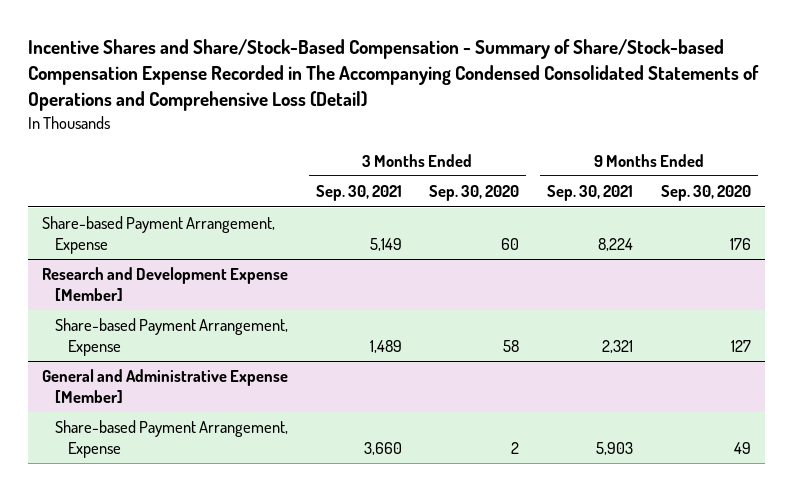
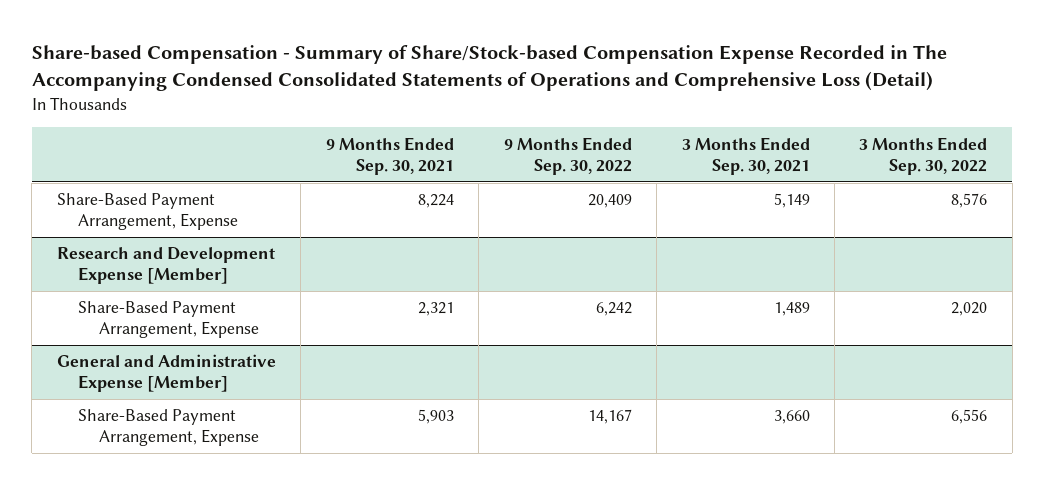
- Incentive Shares and Share/Stock-Based Compensation - Summary of Share/Stock-based Compensation Expense Recorded in The Accompanying Condensed Consolidated Statements of Operations and Comprehensive Loss (Detail)
+ Share-based Compensation - Summary of Share/Stock-based Compensation Expense Recorded in The Accompanying Condensed Consolidated Statements of Operations and Comprehensive Loss (Detail)
- | 3 Months Ended Sep. 30, 2021 | 3 Months Ended Sep. 30, 2020 | 9 Months Ended Sep. 30, 2021 | 9 Months Ended Sep. 30, 2020
+ | 9 Months Ended Sep. 30, 2021 | 9 Months Ended Sep. 30, 2022 | 3 Months Ended Sep. 30, 2021 | 3 Months Ended Sep. 30, 2022
- Share-based Payment Arrangement, Expense | 5,149 | 60 | 8,224 | 176
+ Share-Based Payment Arrangement, Expense | 8,224 | 20,409 | 5,149 | 8,576
@ Research and Development Expense [Member]
- Share-based Payment Arrangement, Expense | 1,489 | 58 | 2,321 | 127
+ Share-Based Payment Arrangement, Expense | 2,321 | 6,242 | 1,489 | 2,020
@ General and Administrative Expense [Member]
- Share-based Payment Arrangement, Expense | 3,660 | 2 | 5,903 | 49
+ Share-Based Payment Arrangement, Expense | 5,903 | 14,167 | 3,660 | 6,556

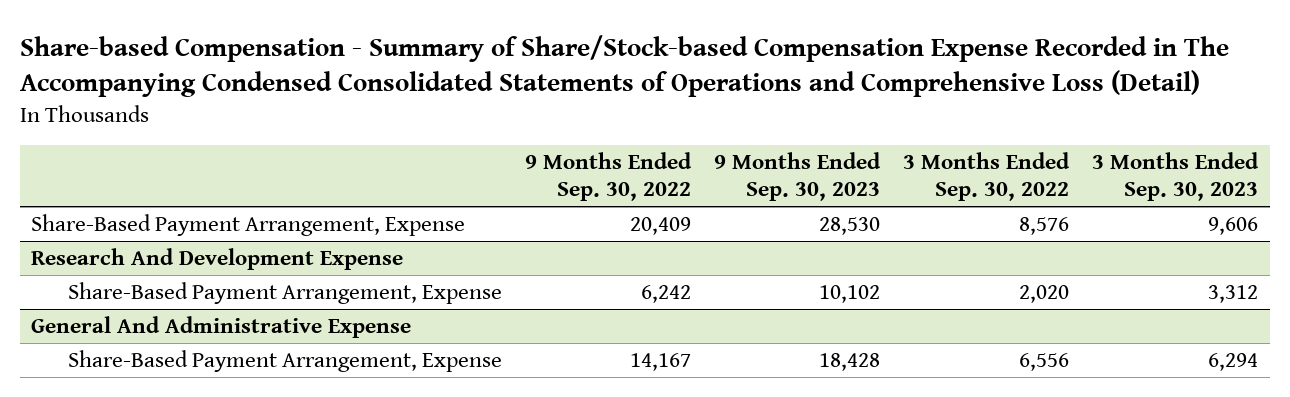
- | 9 Months Ended Sep. 30, 2021 | 9 Months Ended Sep. 30, 2022 | 3 Months Ended Sep. 30, 2021 | 3 Months Ended Sep. 30, 2022
+ | 9 Months Ended Sep. 30, 2022 | 9 Months Ended Sep. 30, 2023 | 3 Months Ended Sep. 30, 2022 | 3 Months Ended Sep. 30, 2023
- Research and Development Expense [Member]
+ Research And Development Expense
- General and Administrative Expense [Member]
+ General And Administrative Expense

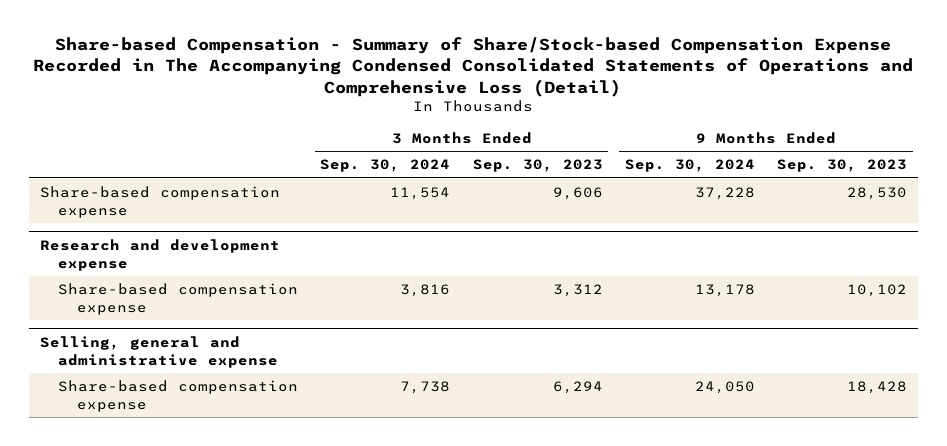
- | 9 Months Ended Sep. 30, 2022 | 9 Months Ended Sep. 30, 2023 | 3 Months Ended Sep. 30, 2022 | 3 Months Ended Sep. 30, 2023
+ | 3 Months Ended Sep. 30, 2024 | 3 Months Ended Sep. 30, 2023 | 9 Months Ended Sep. 30, 2024 | 9 Months Ended Sep. 30, 2023
- Share-Based Payment Arrangement, Expense | 20,409 | 28,530 | 8,576 | 9,606
- Research And Development Expense
- Share-Based Payment Arrangement, Expense | 6,242 | 10,102 | 2,020 | 3,312
- General And Administrative Expense
- Share-Based Payment Arrangement, Expense | 14,167 | 18,428 | 6,556 | 6,294
+ Share-based compensation expense | 11,554 | 9,606 | 37,228 | 28,530
+ Research and development expense
+ Share-based compensation expense | 3,816 | 3,312 | 13,178 | 10,102
+ Selling, general and administrative expense
+ Share-based compensation expense | 7,738 | 6,294 | 24,050 | 18,428

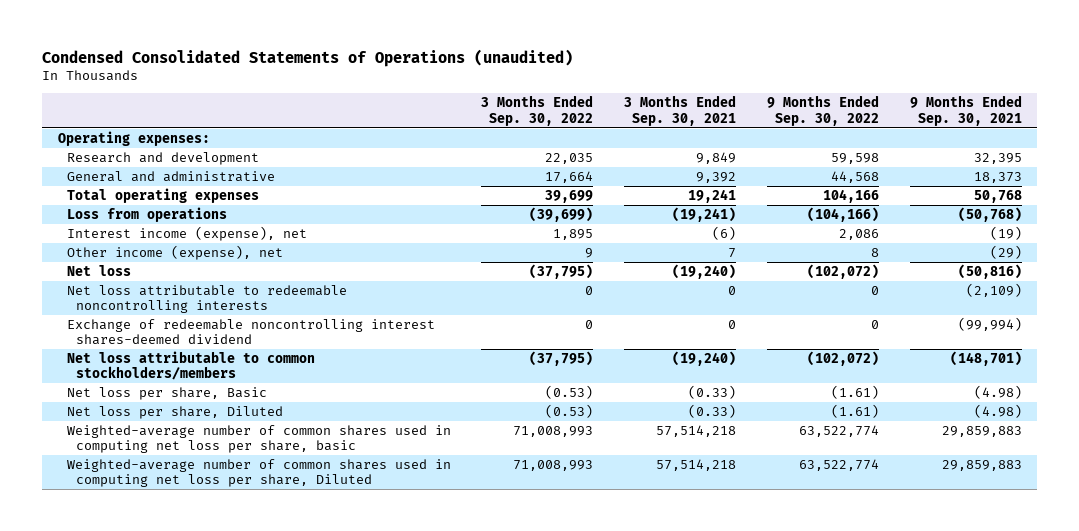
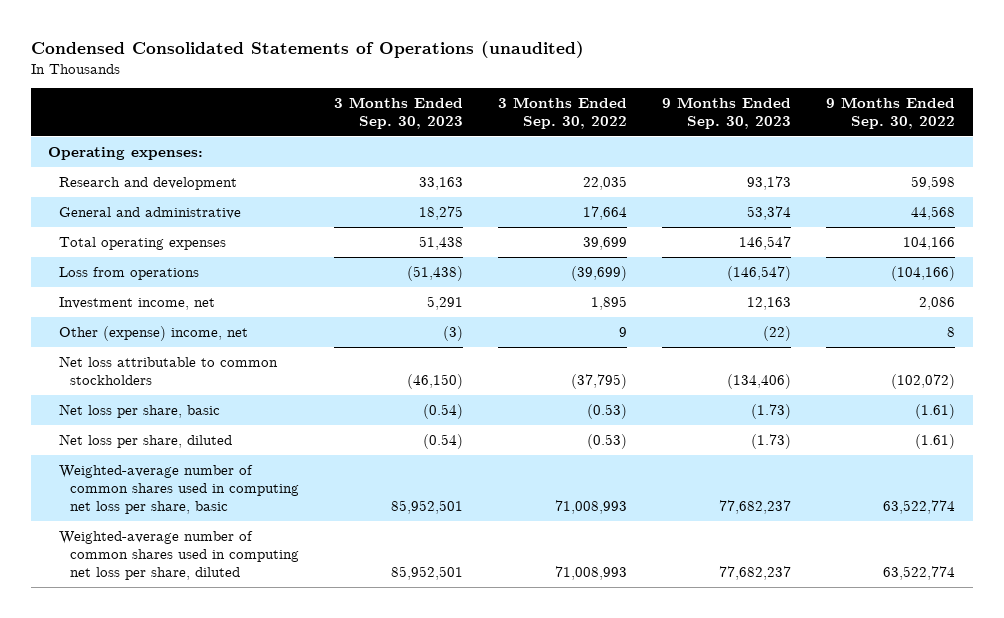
- | 3 Months Ended Sep. 30, 2022 | 3 Months Ended Sep. 30, 2021 | 9 Months Ended Sep. 30, 2022 | 9 Months Ended Sep. 30, 2021
+ | 3 Months Ended Sep. 30, 2023 | 3 Months Ended Sep. 30, 2022 | 9 Months Ended Sep. 30, 2023 | 9 Months Ended Sep. 30, 2022
- Interest income (expense), net | 1,895 | (6) | 2,086 | (19)
- Other income (expense), net | 9 | 7 | 8 | (29)
- Net loss | (37,795) | (19,240) | (102,072) | (50,816)
- Net loss attributable to redeemable noncontrolling interests | 0 | 0 | 0 | (2,109)
- Exchange of redeemable noncontrolling interest shares-deemed dividend | 0 | 0 | 0 | (99,994)
- Net loss attributable to common stockholders/members | (37,795) | (19,240) | (102,072) | (148,701)
- Net loss per share, Basic | (0.53) | (0.33) | (1.61) | (4.98)
- Net loss per share, Diluted | (0.53) | (0.33) | (1.61) | (4.98)
+ Investment income, net | 5,291 | 1,895 | 12,163 | 2,086
+ Other (expense) income, net | (3) | 9 | (22) | 8
+ Net loss attributable to common stockholders | (46,150) | (37,795) | (134,406) | (102,072)
+ Net loss per share, basic | (0.54) | (0.53) | (1.73) | (1.61)
+ Net loss per share, diluted | (0.54) | (0.53) | (1.73) | (1.61)
- Weighted-average number of common shares used in computing net loss per share, Diluted | 71,008,993 | 57,514,218 | 63,522,774 | 29,859,883
+ Weighted-average number of common shares used in computing net loss per share, diluted | 85,952,501 | 71,008,993 | 77,682,237 | 63,522,774

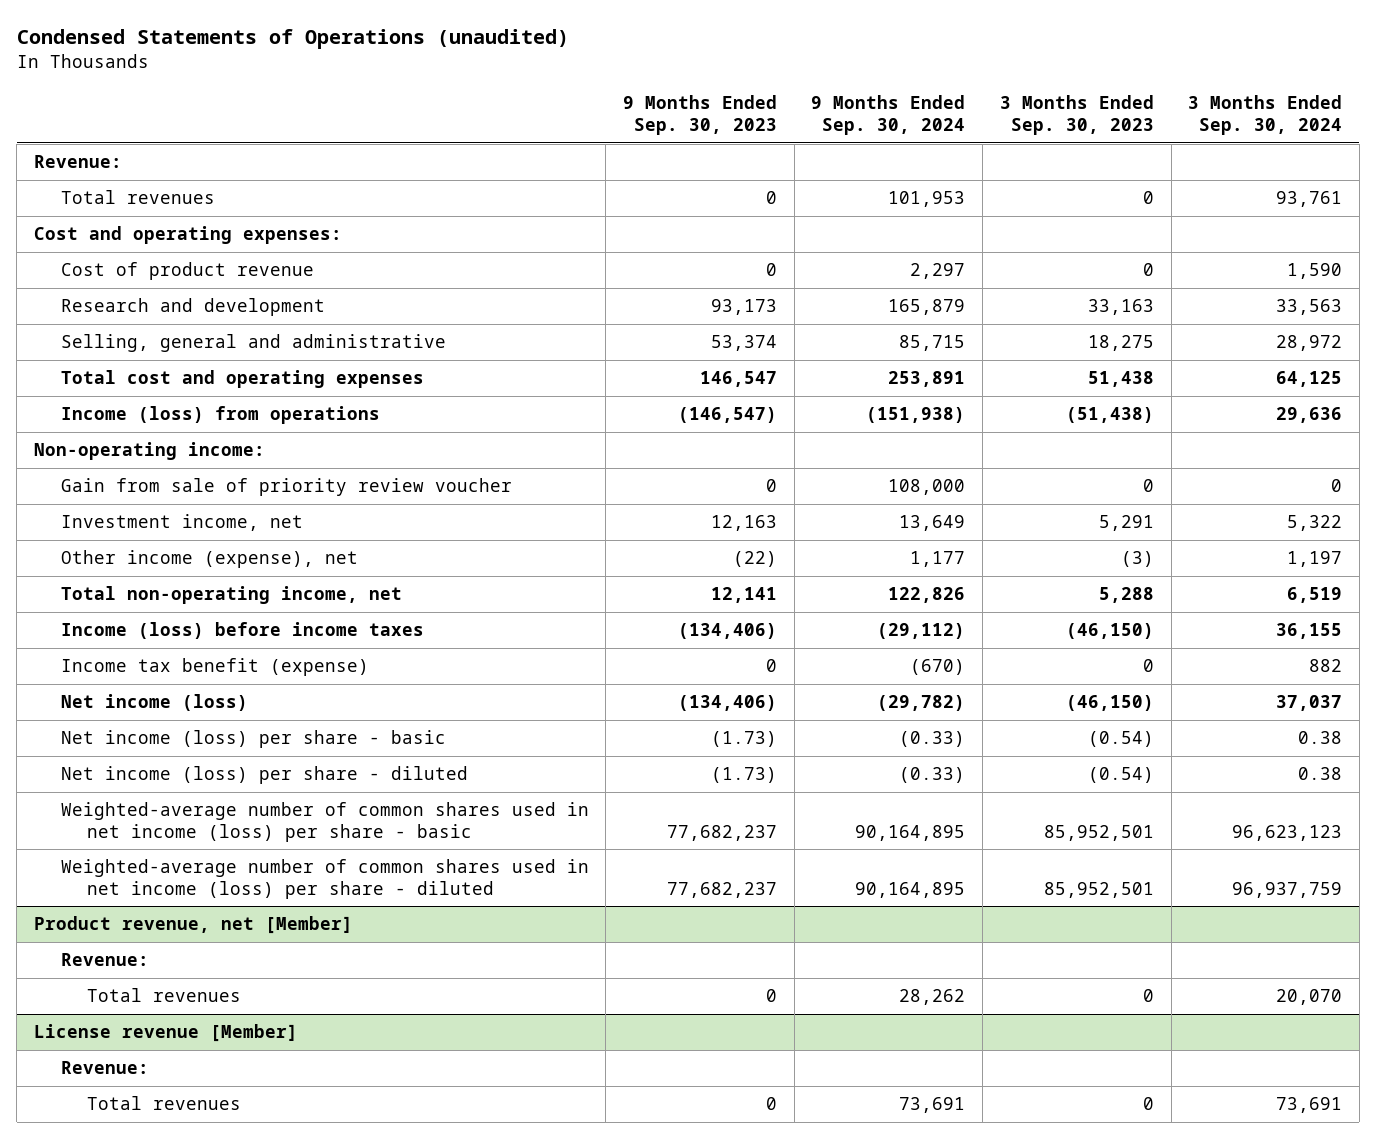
- Condensed Consolidated Statements of Operations (unaudited)
+ Condensed Statements of Operations (unaudited)
- | 3 Months Ended Sep. 30, 2023 | 3 Months Ended Sep. 30, 2022 | 9 Months Ended Sep. 30, 2023 | 9 Months Ended Sep. 30, 2022
+ | 9 Months Ended Sep. 30, 2023 | 9 Months Ended Sep. 30, 2024 | 3 Months Ended Sep. 30, 2023 | 3 Months Ended Sep. 30, 2024
- Operating expenses:
+ Revenue:
+ Total revenues | 0 | 101,953 | 0 | 93,761
+ Cost and operating expenses:
+ Cost of product revenue | 0 | 2,297 | 0 | 1,590
- General and administrative | 18,275 | 17,664 | 53,374 | 44,568
- Total operating expenses | 51,438 | 39,699 | 146,547 | 104,166
- Loss from operations | (51,438) | (39,699) | (146,547) | (104,166)
+ Selling, general and administrative | 53,374 | 85,715 | 18,275 | 28,972
+ Total cost and operating expenses | 146,547 | 253,891 | 51,438 | 64,125
+ Income (loss) from operations | (146,547) | (151,938) | (51,438) | 29,636
+ Non-operating income:
+ Gain from sale of priority review voucher | 0 | 108,000 | 0 | 0
- Other (expense) income, net | (3) | 9 | (22) | 8
- Net loss attributable to common stockholders | (46,150) | (37,795) | (134,406) | (102,072)
- Net loss per share, basic | (0.54) | (0.53) | (1.73) | (1.61)
- Net loss per share, diluted | (0.54) | (0.53) | (1.73) | (1.61)
- Weighted-average number of common shares used in computing net loss per share, basic | 85,952,501 | 71,008,993 | 77,682,237 | 63,522,774
- Weighted-average number of common shares used in computing net loss per share, diluted | 85,952,501 | 71,008,993 | 77,682,237 | 63,522,774
+ Other income (expense), net | (22) | 1,177 | (3) | 1,197
+ Total non-operating income, net | 12,141 | 122,826 | 5,288 | 6,519
+ Income (loss) before income taxes | (134,406) | (29,112) | (46,150) | 36,155
+ Income tax benefit (expense) | 0 | (670) | 0 | 882
+ Net income (loss) | (134,406) | (29,782) | (46,150) | 37,037
+ Net income (loss) per share - basic | (1.73) | (0.33) | (0.54) | 0.38
+ Net income (loss) per share - diluted | (1.73) | (0.33) | (0.54) | 0.38
+ Weighted-average number of common shares used in net income (loss) per share - basic | 77,682,237 | 90,164,895 | 85,952,501 | 96,623,123
+ Weighted-average number of common shares used in net income (loss) per share - diluted | 77,682,237 | 90,164,895 | 85,952,501 | 96,937,759
+ Product revenue, net [Member]
+ Revenue:
+ Total revenues | 0 | 28,262 | 0 | 20,070
+ License revenue [Member]
+ Revenue:
+ Total revenues | 0 | 73,691 | 0 | 73,691

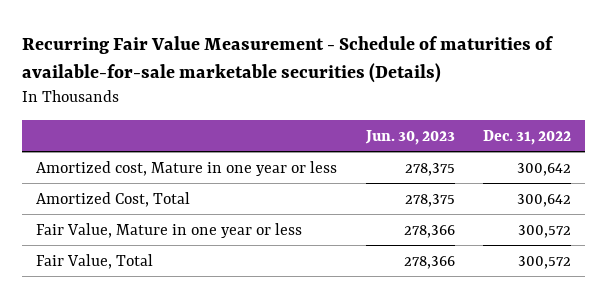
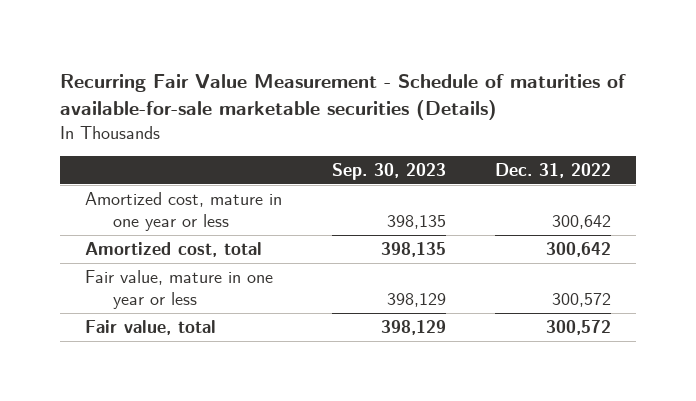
- | Jun. 30, 2023 | Dec. 31, 2022
+ | Sep. 30, 2023 | Dec. 31, 2022
- Amortized cost, Mature in one year or less | 278,375 | 300,642
- Amortized Cost, Total | 278,375 | 300,642
- Fair Value, Mature in one year or less | 278,366 | 300,572
- Fair Value, Total | 278,366 | 300,572
+ Amortized cost, mature in one year or less | 398,135 | 300,642
+ Amortized cost, total | 398,135 | 300,642
+ Fair value, mature in one year or less | 398,129 | 300,572
+ Fair value, total | 398,129 | 300,572

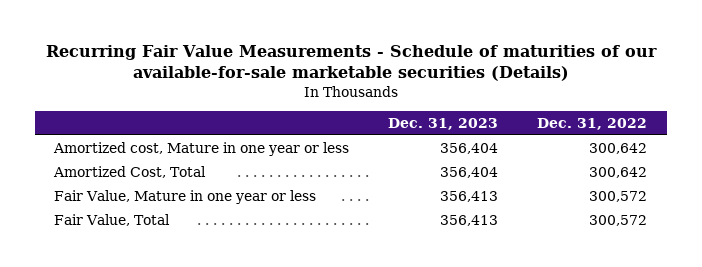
- Recurring Fair Value Measurement - Schedule of maturities of available-for-sale marketable securities (Details)
+ Recurring Fair Value Measurements - Schedule of maturities of our available-for-sale marketable securities (Details)
- | Sep. 30, 2023 | Dec. 31, 2022
+ | Dec. 31, 2023 | Dec. 31, 2022
- Amortized cost, mature in one year or less | 398,135 | 300,642
- Amortized cost, total | 398,135 | 300,642
- Fair value, mature in one year or less | 398,129 | 300,572
- Fair value, total | 398,129 | 300,572
+ Amortized cost, Mature in one year or less | 356,404 | 300,642
+ Amortized Cost, Total | 356,404 | 300,642
+ Fair Value, Mature in one year or less | 356,413 | 300,572
+ Fair Value, Total | 356,413 | 300,572

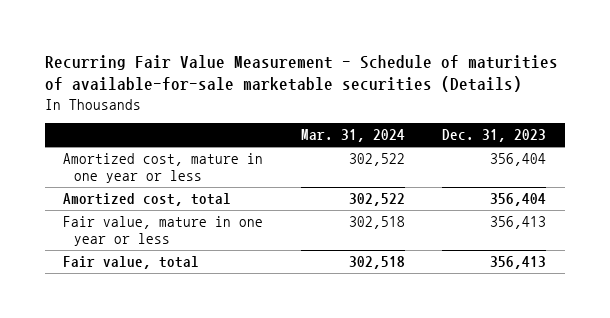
- Recurring Fair Value Measurements - Schedule of maturities of our available-for-sale marketable securities (Details)
+ Recurring Fair Value Measurement - Schedule of maturities of available-for-sale marketable securities (Details)
- | Dec. 31, 2023 | Dec. 31, 2022
+ | Mar. 31, 2024 | Dec. 31, 2023
- Amortized cost, Mature in one year or less | 356,404 | 300,642
- Amortized Cost, Total | 356,404 | 300,642
- Fair Value, Mature in one year or less | 356,413 | 300,572
- Fair Value, Total | 356,413 | 300,572
+ Amortized cost, mature in one year or less | 302,522 | 356,404
+ Amortized cost, total | 302,522 | 356,404
+ Fair value, mature in one year or less | 302,518 | 356,413
+ Fair value, total | 302,518 | 356,413

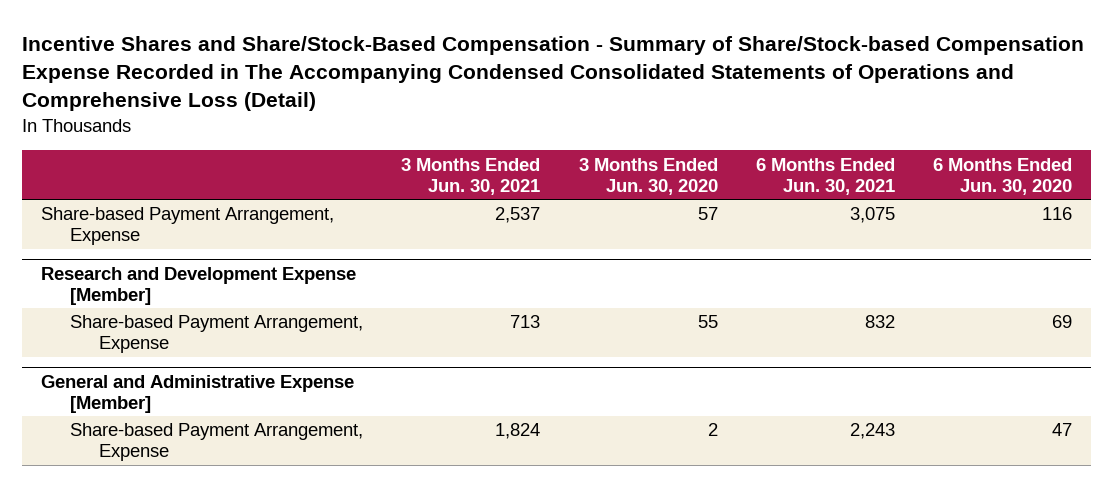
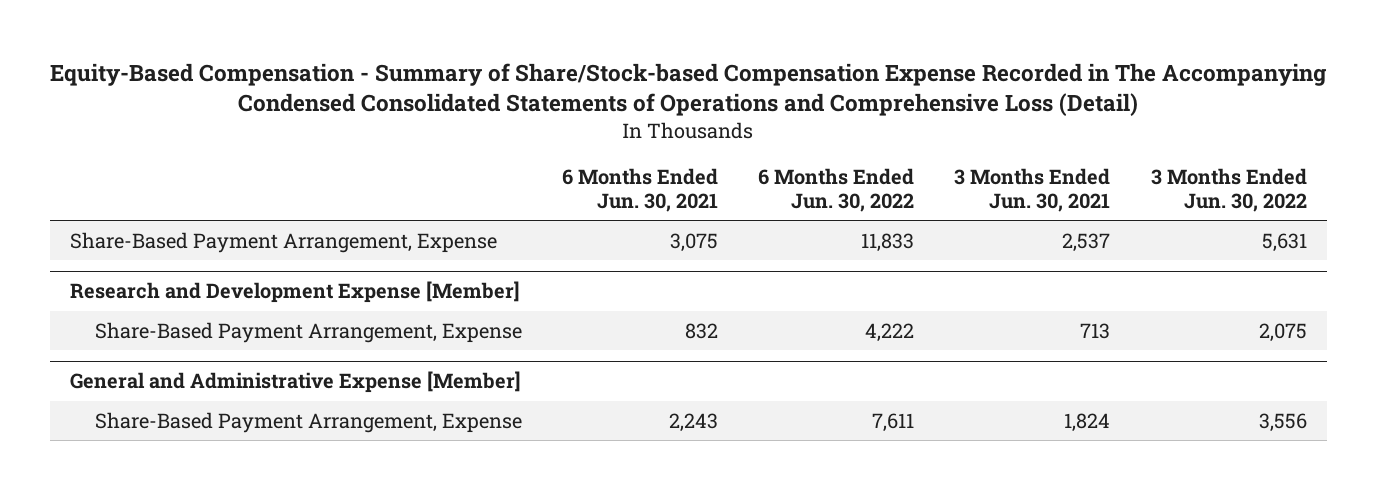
- Incentive Shares and Share/Stock-Based Compensation - Summary of Share/Stock-based Compensation Expense Recorded in The Accompanying Condensed Consolidated Statements of Operations and Comprehensive Loss (Detail)
+ Equity-Based Compensation - Summary of Share/Stock-based Compensation Expense Recorded in The Accompanying Condensed Consolidated Statements of Operations and Comprehensive Loss (Detail)
- | 3 Months Ended Jun. 30, 2021 | 3 Months Ended Jun. 30, 2020 | 6 Months Ended Jun. 30, 2021 | 6 Months Ended Jun. 30, 2020
+ | 6 Months Ended Jun. 30, 2021 | 6 Months Ended Jun. 30, 2022 | 3 Months Ended Jun. 30, 2021 | 3 Months Ended Jun. 30, 2022
- Share-based Payment Arrangement, Expense | 2,537 | 57 | 3,075 | 116
+ Share-Based Payment Arrangement, Expense | 3,075 | 11,833 | 2,537 | 5,631
@ Research and Development Expense [Member]
- Share-based Payment Arrangement, Expense | 713 | 55 | 832 | 69
+ Share-Based Payment Arrangement, Expense | 832 | 4,222 | 713 | 2,075
@ General and Administrative Expense [Member]
- Share-based Payment Arrangement, Expense | 1,824 | 2 | 2,243 | 47
+ Share-Based Payment Arrangement, Expense | 2,243 | 7,611 | 1,824 | 3,556

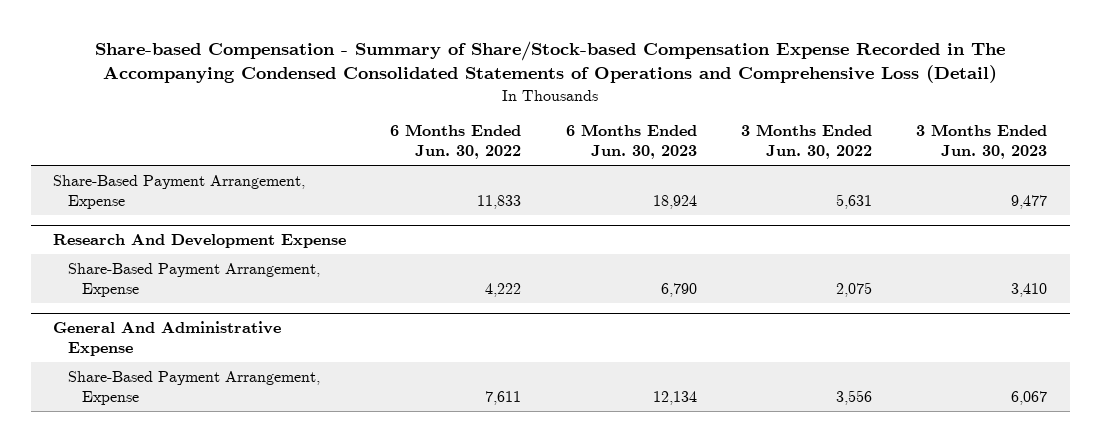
- Equity-Based Compensation - Summary of Share/Stock-based Compensation Expense Recorded in The Accompanying Condensed Consolidated Statements of Operations and Comprehensive Loss (Detail)
+ Share-based Compensation - Summary of Share/Stock-based Compensation Expense Recorded in The Accompanying Condensed Consolidated Statements of Operations and Comprehensive Loss (Detail)
- | 6 Months Ended Jun. 30, 2021 | 6 Months Ended Jun. 30, 2022 | 3 Months Ended Jun. 30, 2021 | 3 Months Ended Jun. 30, 2022
+ | 6 Months Ended Jun. 30, 2022 | 6 Months Ended Jun. 30, 2023 | 3 Months Ended Jun. 30, 2022 | 3 Months Ended Jun. 30, 2023
- Research and Development Expense [Member]
+ Research And Development Expense
- General and Administrative Expense [Member]
+ General And Administrative Expense

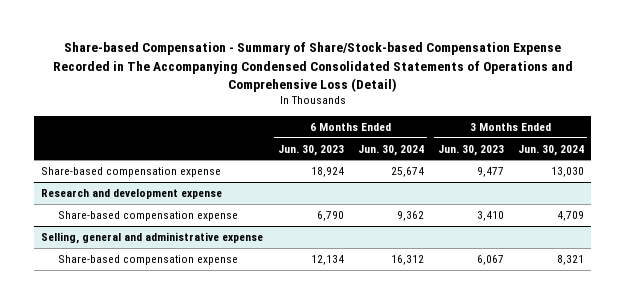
- | 6 Months Ended Jun. 30, 2022 | 6 Months Ended Jun. 30, 2023 | 3 Months Ended Jun. 30, 2022 | 3 Months Ended Jun. 30, 2023
+ | 6 Months Ended Jun. 30, 2023 | 6 Months Ended Jun. 30, 2024 | 3 Months Ended Jun. 30, 2023 | 3 Months Ended Jun. 30, 2024
- Share-Based Payment Arrangement, Expense | 11,833 | 18,924 | 5,631 | 9,477
- Research And Development Expense
- Share-Based Payment Arrangement, Expense | 4,222 | 6,790 | 2,075 | 3,410
- General And Administrative Expense
- Share-Based Payment Arrangement, Expense | 7,611 | 12,134 | 3,556 | 6,067
+ Share-based compensation expense | 18,924 | 25,674 | 9,477 | 13,030
+ Research and development expense
+ Share-based compensation expense | 6,790 | 9,362 | 3,410 | 4,709
+ Selling, general and administrative expense
+ Share-based compensation expense | 12,134 | 16,312 | 6,067 | 8,321

